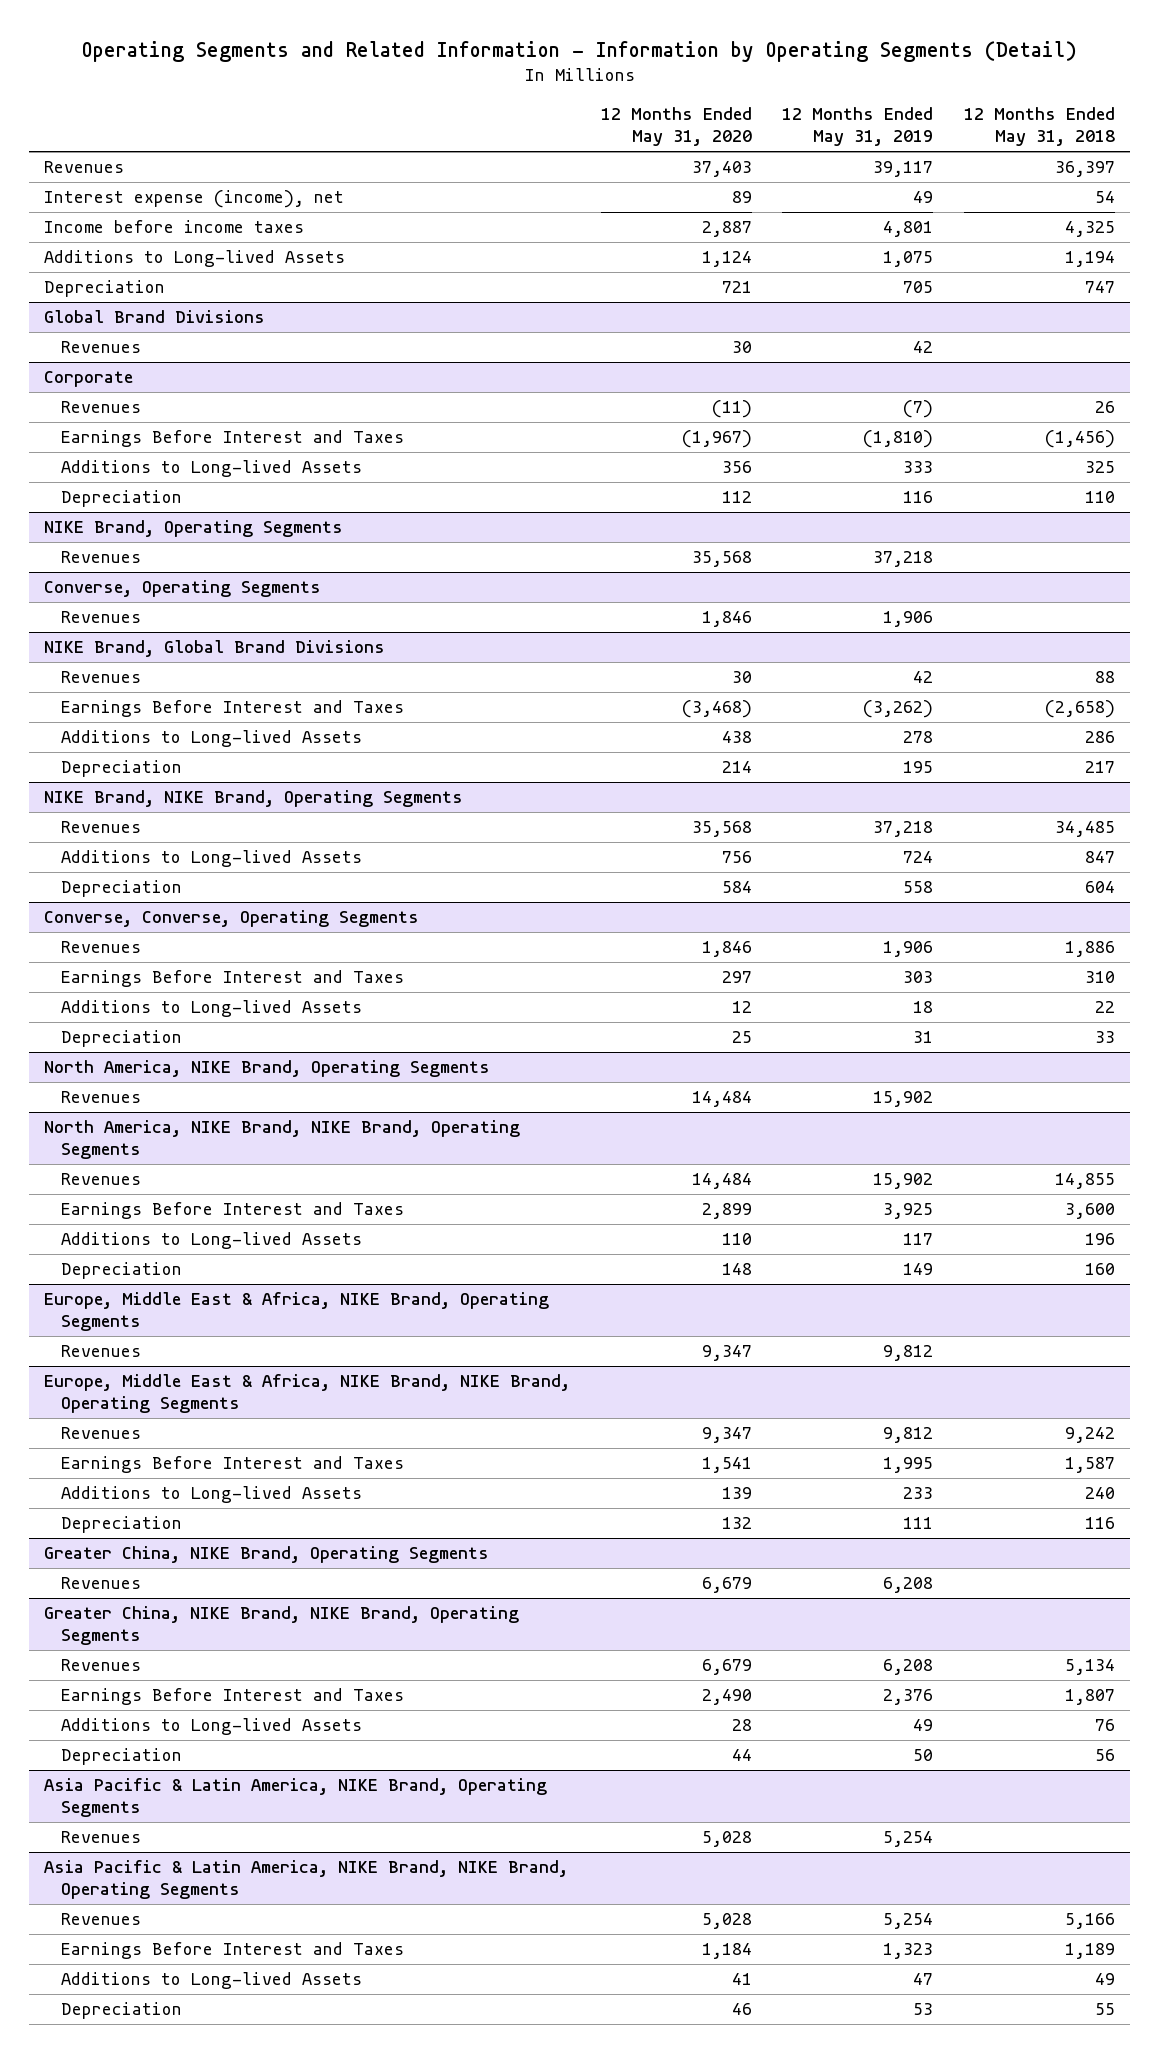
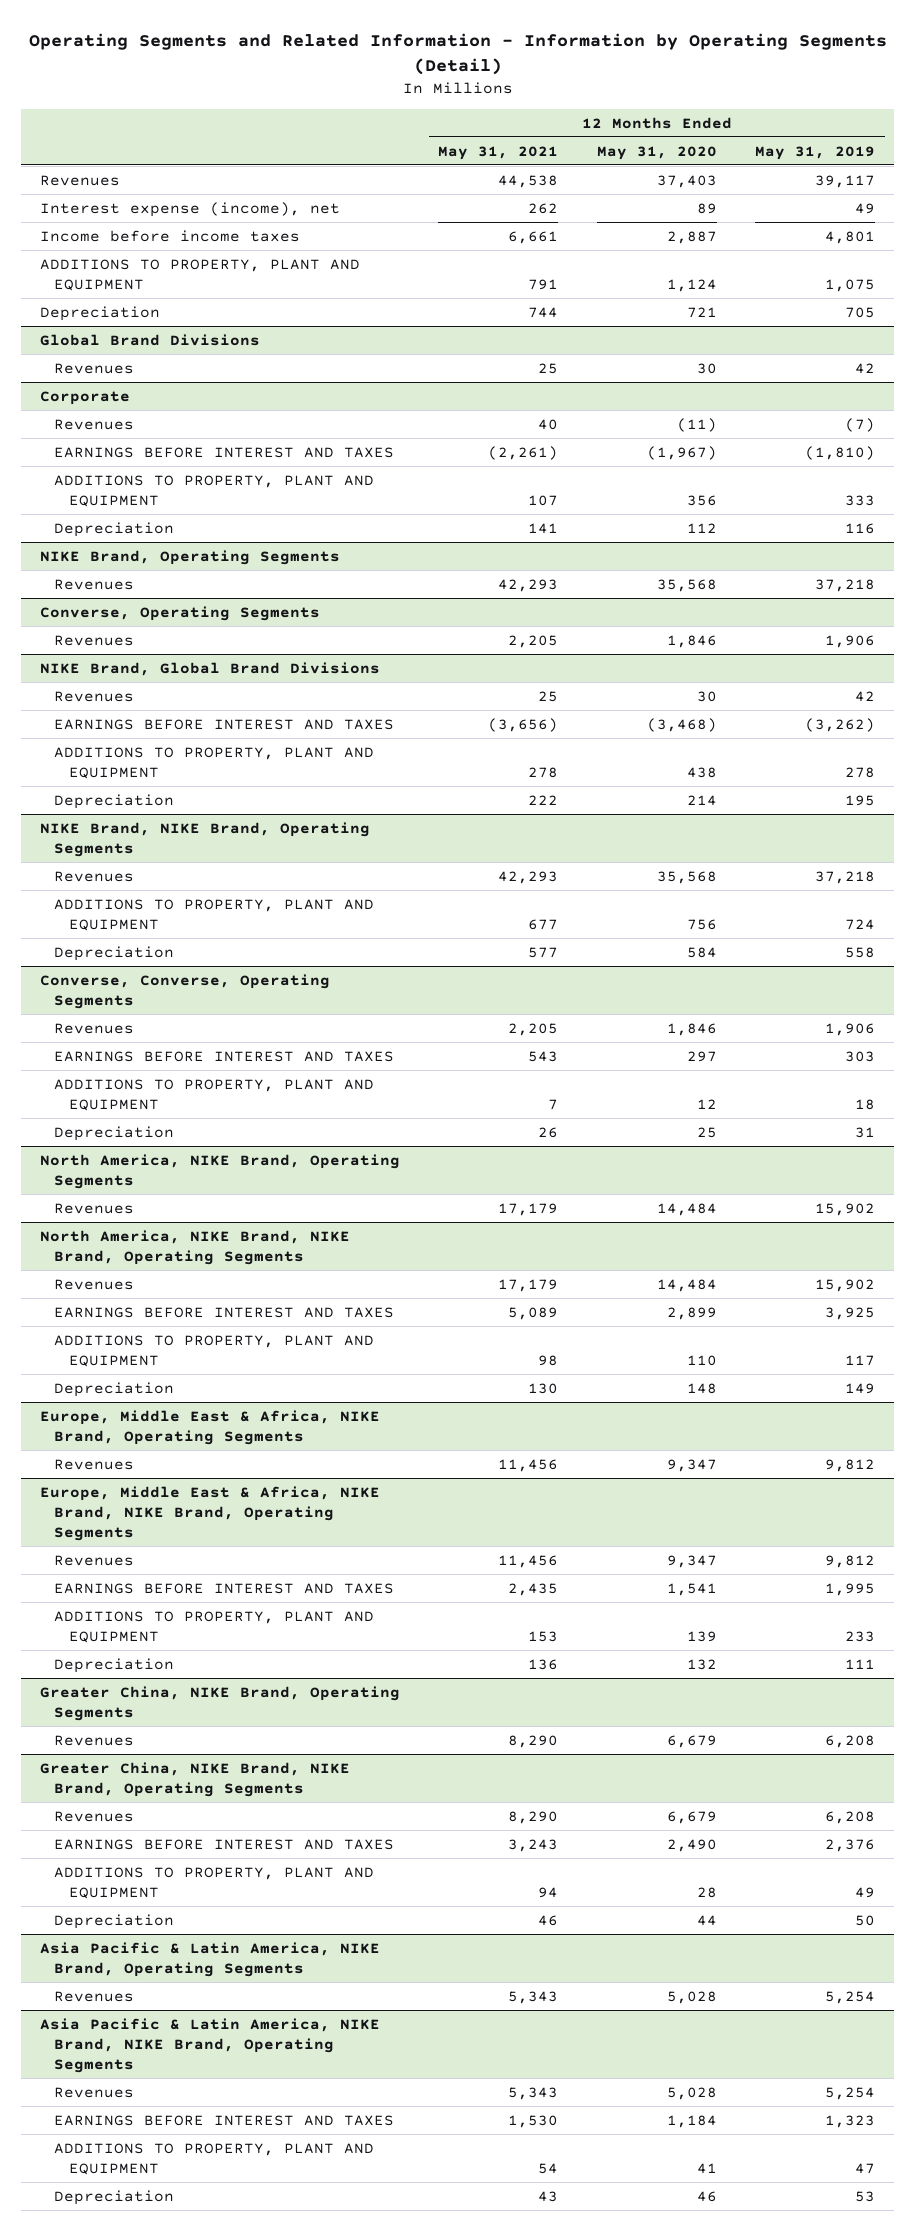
- | 12 Months Ended May 31, 2020 | 12 Months Ended May 31, 2019 | 12 Months Ended May 31, 2018
+ | 12 Months Ended May 31, 2021 | 12 Months Ended May 31, 2020 | 12 Months Ended May 31, 2019
- Additions to Long-lived Assets | 1,124 | 1,075 | 1,194
+ ADDITIONS TO PROPERTY, PLANT AND EQUIPMENT | 791 | 1,124 | 1,075
@ Corporate
- Earnings Before Interest and Taxes | (1,967) | (1,810) | (1,456)
- Additions to Long-lived Assets | 356 | 333 | 325
+ EARNINGS BEFORE INTEREST AND TAXES | (2,261) | (1,967) | (1,810)
+ ADDITIONS TO PROPERTY, PLANT AND EQUIPMENT | 107 | 356 | 333
@ NIKE Brand, Global Brand Divisions
- Earnings Before Interest and Taxes | (3,468) | (3,262) | (2,658)
- Additions to Long-lived Assets | 438 | 278 | 286
+ EARNINGS BEFORE INTEREST AND TAXES | (3,656) | (3,468) | (3,262)
+ ADDITIONS TO PROPERTY, PLANT AND EQUIPMENT | 278 | 438 | 278
@ NIKE Brand, NIKE Brand, Operating Segments
- Additions to Long-lived Assets | 756 | 724 | 847
+ ADDITIONS TO PROPERTY, PLANT AND EQUIPMENT | 677 | 756 | 724
@ Converse, Converse, Operating Segments
- Earnings Before Interest and Taxes | 297 | 303 | 310
- Additions to Long-lived Assets | 12 | 18 | 22
+ EARNINGS BEFORE INTEREST AND TAXES | 543 | 297 | 303
+ ADDITIONS TO PROPERTY, PLANT AND EQUIPMENT | 7 | 12 | 18
@ North America, NIKE Brand, NIKE Brand, Operating Segments
- Earnings Before Interest and Taxes | 2,899 | 3,925 | 3,600
- Additions to Long-lived Assets | 110 | 117 | 196
+ EARNINGS BEFORE INTEREST AND TAXES | 5,089 | 2,899 | 3,925
+ ADDITIONS TO PROPERTY, PLANT AND EQUIPMENT | 98 | 110 | 117
@ Europe, Middle East & Africa, NIKE Brand, NIKE Brand, Operating Segments
- Earnings Before Interest and Taxes | 1,541 | 1,995 | 1,587
- Additions to Long-lived Assets | 139 | 233 | 240
+ EARNINGS BEFORE INTEREST AND TAXES | 2,435 | 1,541 | 1,995
+ ADDITIONS TO PROPERTY, PLANT AND EQUIPMENT | 153 | 139 | 233
@ Greater China, NIKE Brand, NIKE Brand, Operating Segments
- Earnings Before Interest and Taxes | 2,490 | 2,376 | 1,807
- Additions to Long-lived Assets | 28 | 49 | 76
+ EARNINGS BEFORE INTEREST AND TAXES | 3,243 | 2,490 | 2,376
+ ADDITIONS TO PROPERTY, PLANT AND EQUIPMENT | 94 | 28 | 49
@ Asia Pacific & Latin America, NIKE Brand, NIKE Brand, Operating Segments
- Earnings Before Interest and Taxes | 1,184 | 1,323 | 1,189
- Additions to Long-lived Assets | 41 | 47 | 49
+ EARNINGS BEFORE INTEREST AND TAXES | 1,530 | 1,184 | 1,323
+ ADDITIONS TO PROPERTY, PLANT AND EQUIPMENT | 54 | 41 | 47

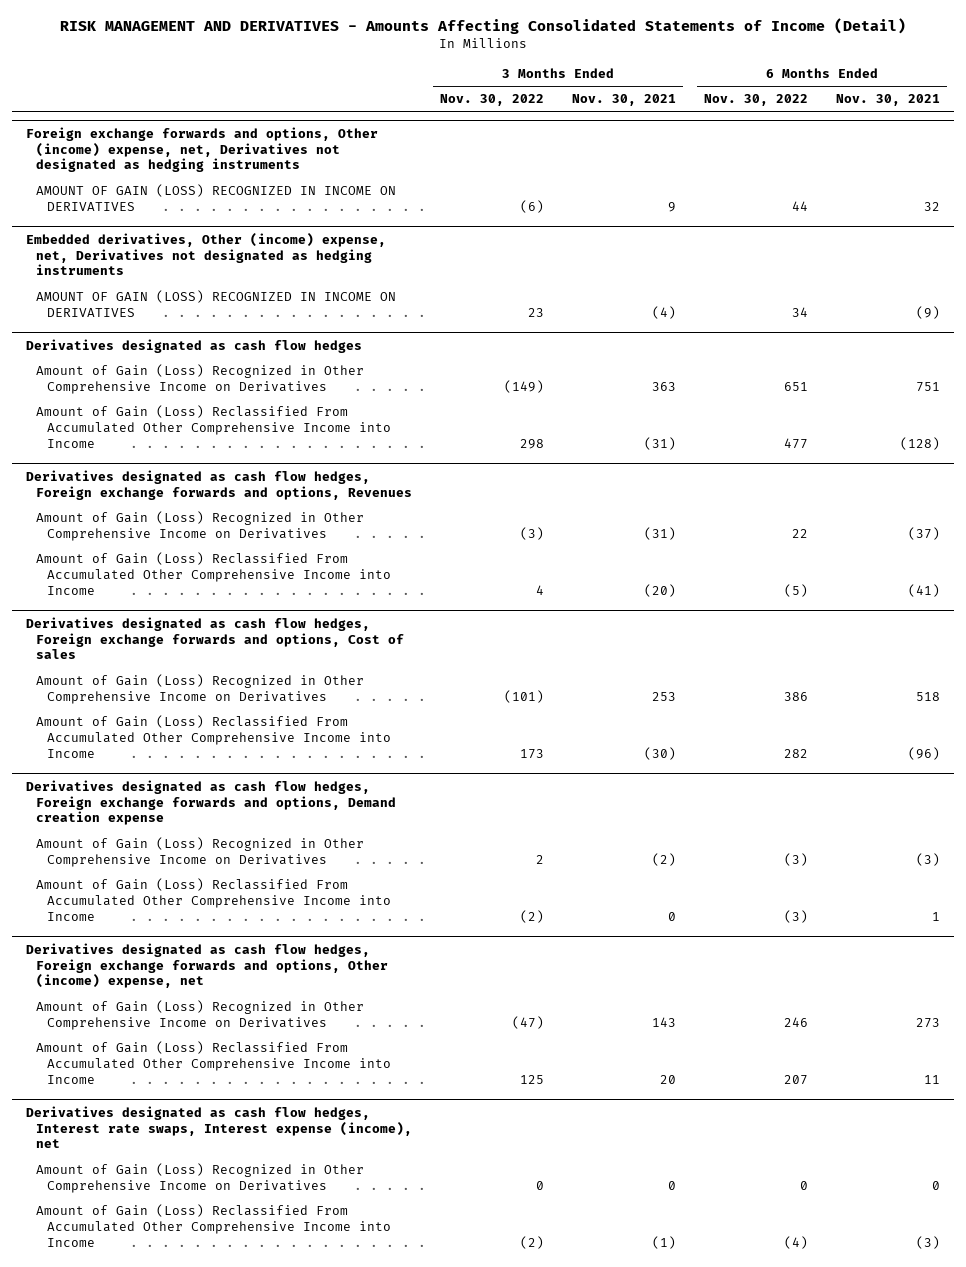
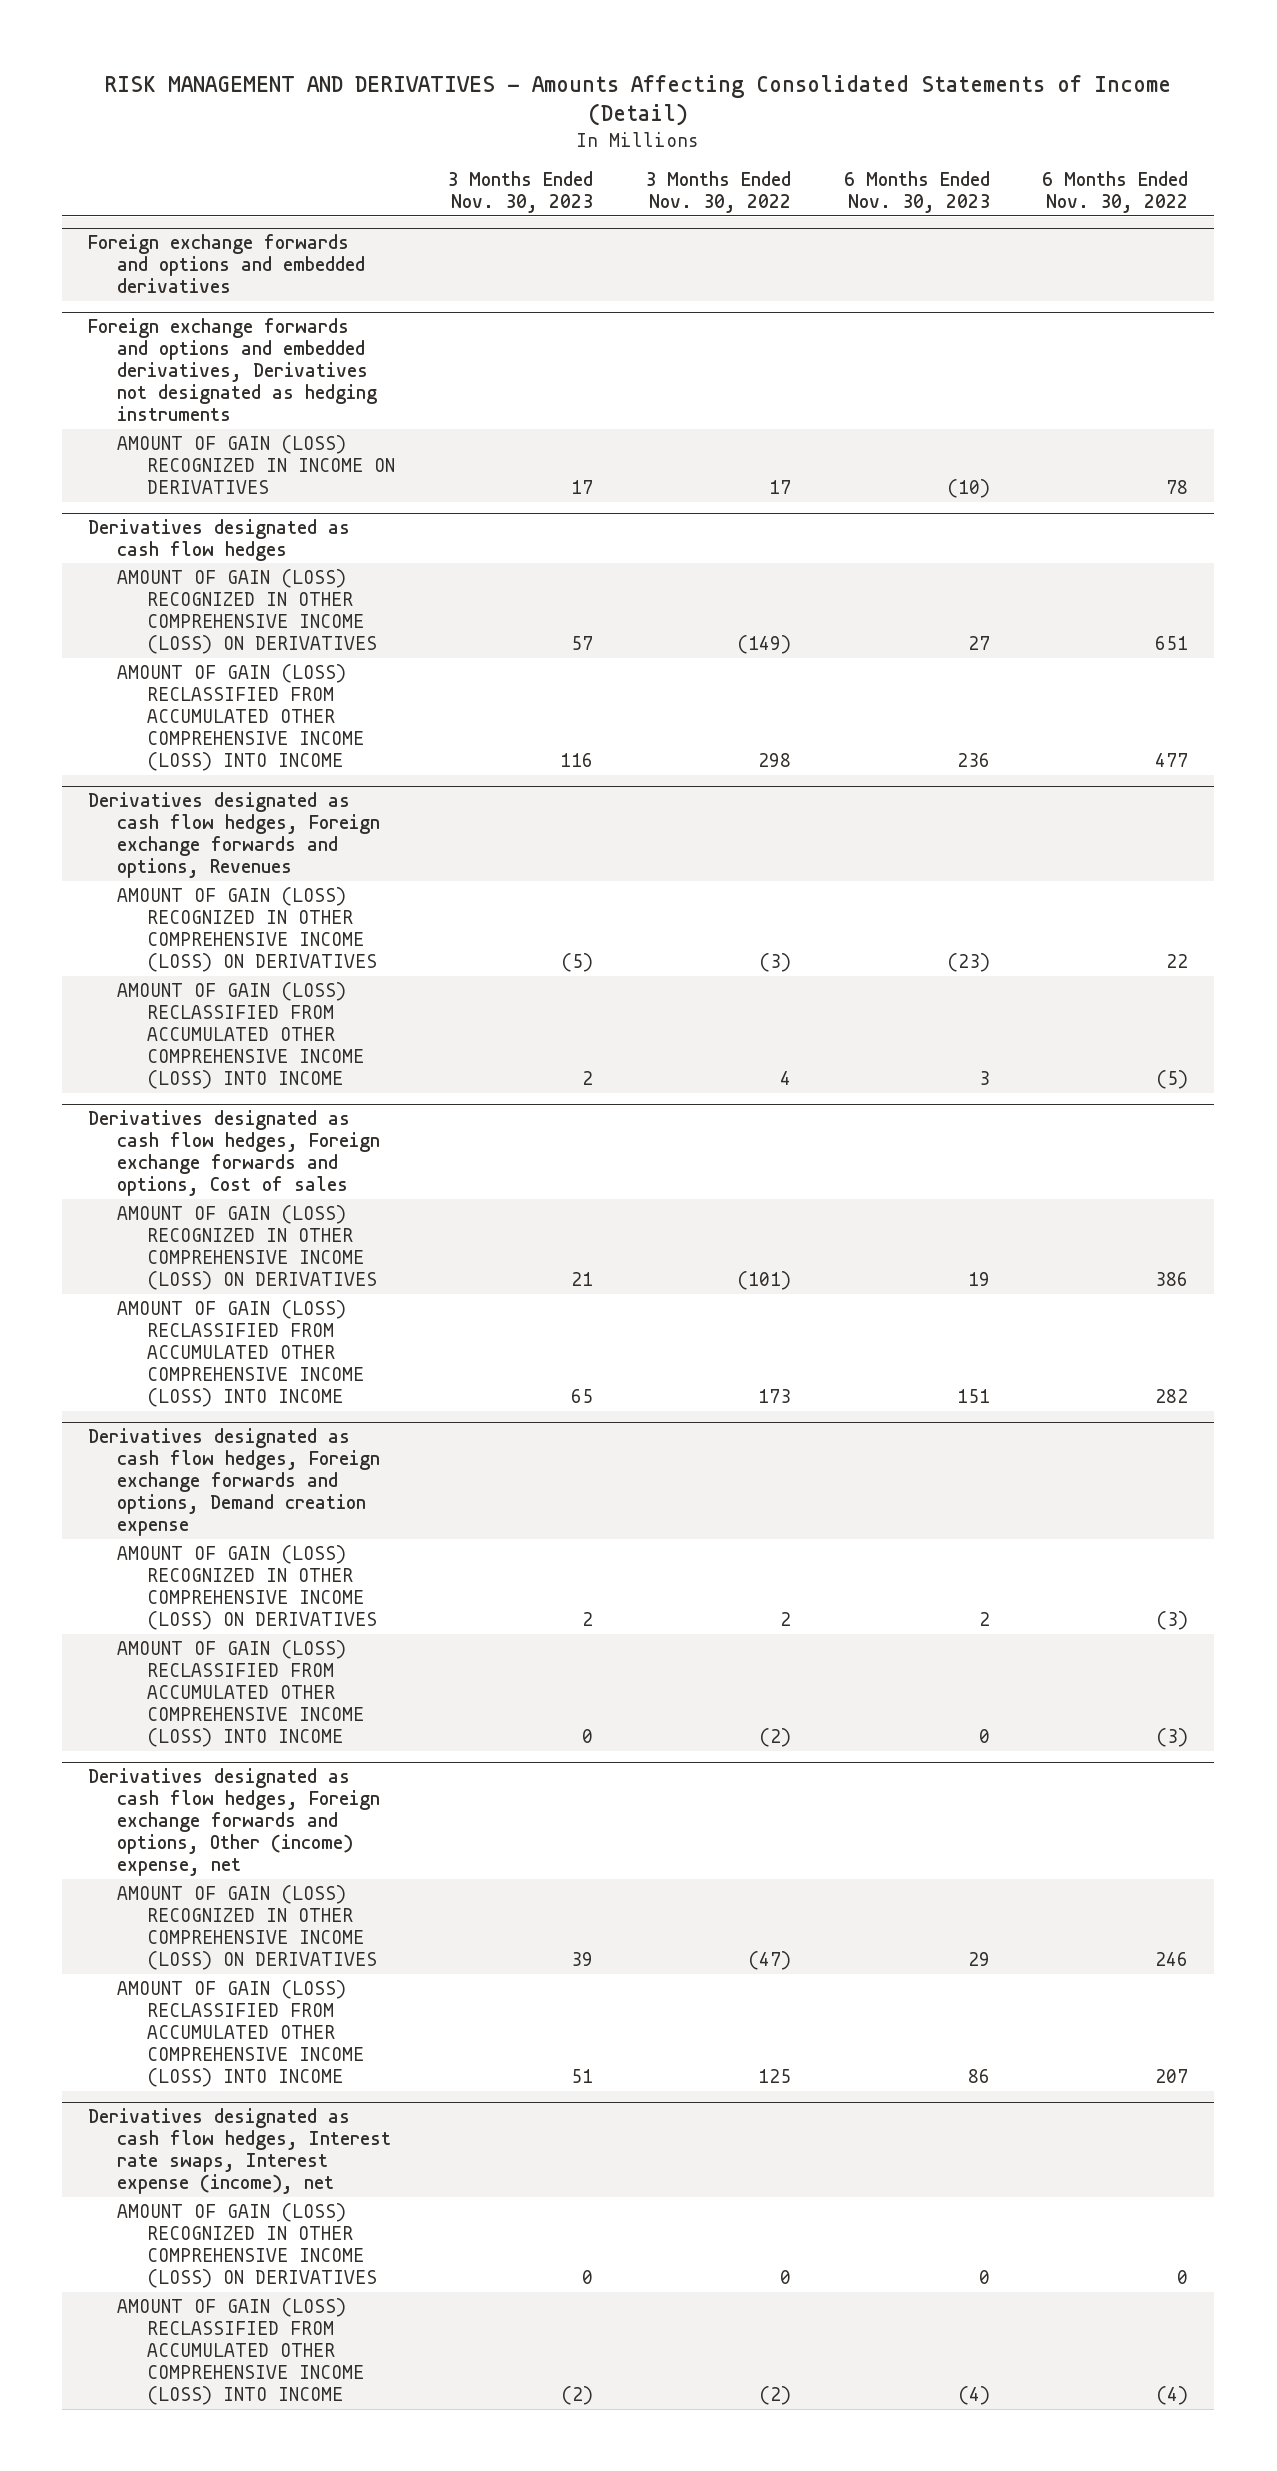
- | 3 Months Ended Nov. 30, 2022 | 3 Months Ended Nov. 30, 2021 | 6 Months Ended Nov. 30, 2022 | 6 Months Ended Nov. 30, 2021
+ | 3 Months Ended Nov. 30, 2023 | 3 Months Ended Nov. 30, 2022 | 6 Months Ended Nov. 30, 2023 | 6 Months Ended Nov. 30, 2022
- Foreign exchange forwards and options, Other (income) expense, net, Derivatives not designated as hedging instruments
- AMOUNT OF GAIN (LOSS) RECOGNIZED IN INCOME ON DERIVATIVES | (6) | 9 | 44 | 32
- Embedded derivatives, Other (income) expense, net, Derivatives not designated as hedging instruments
- AMOUNT OF GAIN (LOSS) RECOGNIZED IN INCOME ON DERIVATIVES | 23 | (4) | 34 | (9)
+ Foreign exchange forwards and options and embedded derivatives
+ Foreign exchange forwards and options and embedded derivatives, Derivatives not designated as hedging instruments
+ AMOUNT OF GAIN (LOSS) RECOGNIZED IN INCOME ON DERIVATIVES | 17 | 17 | (10) | 78
@ Derivatives designated as cash flow hedges
- Amount of Gain (Loss) Recognized in Other Comprehensive Income on Derivatives | (149) | 363 | 651 | 751
- Amount of Gain (Loss) Reclassified From Accumulated Other Comprehensive Income into Income | 298 | (31) | 477 | (128)
+ AMOUNT OF GAIN (LOSS) RECOGNIZED IN OTHER COMPREHENSIVE INCOME (LOSS) ON DERIVATIVES | 57 | (149) | 27 | 651
+ AMOUNT OF GAIN (LOSS) RECLASSIFIED FROM ACCUMULATED OTHER COMPREHENSIVE INCOME (LOSS) INTO INCOME | 116 | 298 | 236 | 477
@ Derivatives designated as cash flow hedges, Foreign exchange forwards and options, Revenues
- Amount of Gain (Loss) Recognized in Other Comprehensive Income on Derivatives | (3) | (31) | 22 | (37)
- Amount of Gain (Loss) Reclassified From Accumulated Other Comprehensive Income into Income | 4 | (20) | (5) | (41)
+ AMOUNT OF GAIN (LOSS) RECOGNIZED IN OTHER COMPREHENSIVE INCOME (LOSS) ON DERIVATIVES | (5) | (3) | (23) | 22
+ AMOUNT OF GAIN (LOSS) RECLASSIFIED FROM ACCUMULATED OTHER COMPREHENSIVE INCOME (LOSS) INTO INCOME | 2 | 4 | 3 | (5)
@ Derivatives designated as cash flow hedges, Foreign exchange forwards and options, Cost of sales
- Amount of Gain (Loss) Recognized in Other Comprehensive Income on Derivatives | (101) | 253 | 386 | 518
- Amount of Gain (Loss) Reclassified From Accumulated Other Comprehensive Income into Income | 173 | (30) | 282 | (96)
+ AMOUNT OF GAIN (LOSS) RECOGNIZED IN OTHER COMPREHENSIVE INCOME (LOSS) ON DERIVATIVES | 21 | (101) | 19 | 386
+ AMOUNT OF GAIN (LOSS) RECLASSIFIED FROM ACCUMULATED OTHER COMPREHENSIVE INCOME (LOSS) INTO INCOME | 65 | 173 | 151 | 282
@ Derivatives designated as cash flow hedges, Foreign exchange forwards and options, Demand creation expense
- Amount of Gain (Loss) Recognized in Other Comprehensive Income on Derivatives | 2 | (2) | (3) | (3)
- Amount of Gain (Loss) Reclassified From Accumulated Other Comprehensive Income into Income | (2) | 0 | (3) | 1
+ AMOUNT OF GAIN (LOSS) RECOGNIZED IN OTHER COMPREHENSIVE INCOME (LOSS) ON DERIVATIVES | 2 | 2 | 2 | (3)
+ AMOUNT OF GAIN (LOSS) RECLASSIFIED FROM ACCUMULATED OTHER COMPREHENSIVE INCOME (LOSS) INTO INCOME | 0 | (2) | 0 | (3)
@ Derivatives designated as cash flow hedges, Foreign exchange forwards and options, Other (income) expense, net
- Amount of Gain (Loss) Recognized in Other Comprehensive Income on Derivatives | (47) | 143 | 246 | 273
- Amount of Gain (Loss) Reclassified From Accumulated Other Comprehensive Income into Income | 125 | 20 | 207 | 11
+ AMOUNT OF GAIN (LOSS) RECOGNIZED IN OTHER COMPREHENSIVE INCOME (LOSS) ON DERIVATIVES | 39 | (47) | 29 | 246
+ AMOUNT OF GAIN (LOSS) RECLASSIFIED FROM ACCUMULATED OTHER COMPREHENSIVE INCOME (LOSS) INTO INCOME | 51 | 125 | 86 | 207
@ Derivatives designated as cash flow hedges, Interest rate swaps, Interest expense (income), net
- Amount of Gain (Loss) Recognized in Other Comprehensive Income on Derivatives | 0 | 0 | 0 | 0
- Amount of Gain (Loss) Reclassified From Accumulated Other Comprehensive Income into Income | (2) | (1) | (4) | (3)
+ AMOUNT OF GAIN (LOSS) RECOGNIZED IN OTHER COMPREHENSIVE INCOME (LOSS) ON DERIVATIVES | 0 | 0 | 0 | 0
+ AMOUNT OF GAIN (LOSS) RECLASSIFIED FROM ACCUMULATED OTHER COMPREHENSIVE INCOME (LOSS) INTO INCOME | (2) | (2) | (4) | (4)

